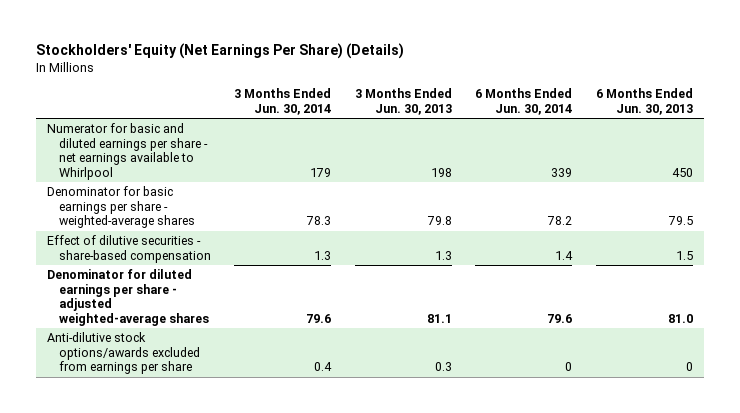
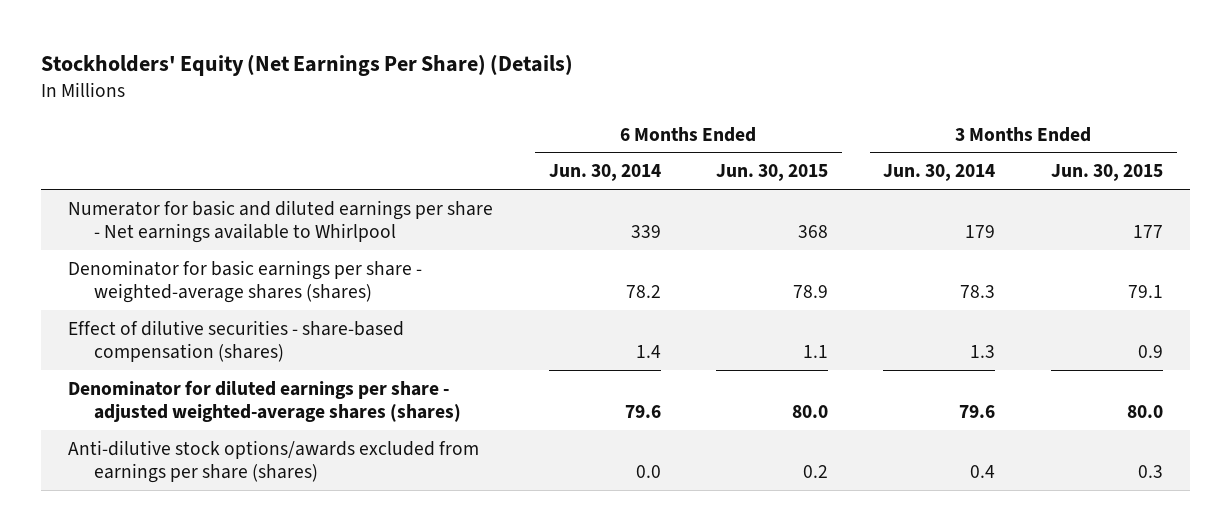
- | 3 Months Ended Jun. 30, 2014 | 3 Months Ended Jun. 30, 2013 | 6 Months Ended Jun. 30, 2014 | 6 Months Ended Jun. 30, 2013
+ | 6 Months Ended Jun. 30, 2014 | 6 Months Ended Jun. 30, 2015 | 3 Months Ended Jun. 30, 2014 | 3 Months Ended Jun. 30, 2015
- Numerator for basic and diluted earnings per share - net earnings available to Whirlpool | 179 | 198 | 339 | 450
- Denominator for basic earnings per share - weighted-average shares | 78.3 | 79.8 | 78.2 | 79.5
- Effect of dilutive securities - share-based compensation | 1.3 | 1.3 | 1.4 | 1.5
- Denominator for diluted earnings per share - adjusted weighted-average shares | 79.6 | 81.1 | 79.6 | 81.0
- Anti-dilutive stock options/awards excluded from earnings per share | 0.4 | 0.3 | 0 | 0
+ Numerator for basic and diluted earnings per share - Net earnings available to Whirlpool | 339 | 368 | 179 | 177
+ Denominator for basic earnings per share - weighted-average shares (shares) | 78.2 | 78.9 | 78.3 | 79.1
+ Effect of dilutive securities - share-based compensation (shares) | 1.4 | 1.1 | 1.3 | 0.9
+ Denominator for diluted earnings per share - adjusted weighted-average shares (shares) | 79.6 | 80.0 | 79.6 | 80.0
+ Anti-dilutive stock options/awards excluded from earnings per share (shares) | 0.0 | 0.2 | 0.4 | 0.3

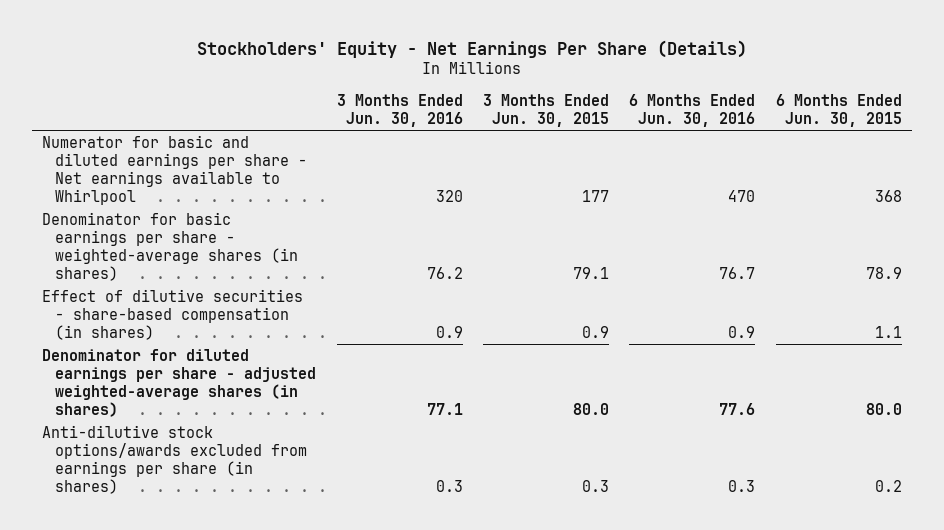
- Stockholders' Equity (Net Earnings Per Share) (Details)
+ Stockholders' Equity - Net Earnings Per Share (Details)
- | 6 Months Ended Jun. 30, 2014 | 6 Months Ended Jun. 30, 2015 | 3 Months Ended Jun. 30, 2014 | 3 Months Ended Jun. 30, 2015
+ | 3 Months Ended Jun. 30, 2016 | 3 Months Ended Jun. 30, 2015 | 6 Months Ended Jun. 30, 2016 | 6 Months Ended Jun. 30, 2015
- Denominator for basic earnings per share - weighted-average shares (shares) | 78.2 | 78.9 | 78.3 | 79.1
- Effect of dilutive securities - share-based compensation (shares) | 1.4 | 1.1 | 1.3 | 0.9
- Denominator for diluted earnings per share - adjusted weighted-average shares (shares) | 79.6 | 80.0 | 79.6 | 80.0
- Anti-dilutive stock options/awards excluded from earnings per share (shares) | 0.0 | 0.2 | 0.4 | 0.3
+ Denominator for basic earnings per share - weighted-average shares (in shares) | 76.2 | 79.1 | 76.7 | 78.9
+ Effect of dilutive securities - share-based compensation (in shares) | 0.9 | 0.9 | 0.9 | 1.1
+ Denominator for diluted earnings per share - adjusted weighted-average shares (in shares) | 77.1 | 80.0 | 77.6 | 80.0
+ Anti-dilutive stock options/awards excluded from earnings per share (in shares) | 0.3 | 0.3 | 0.3 | 0.2

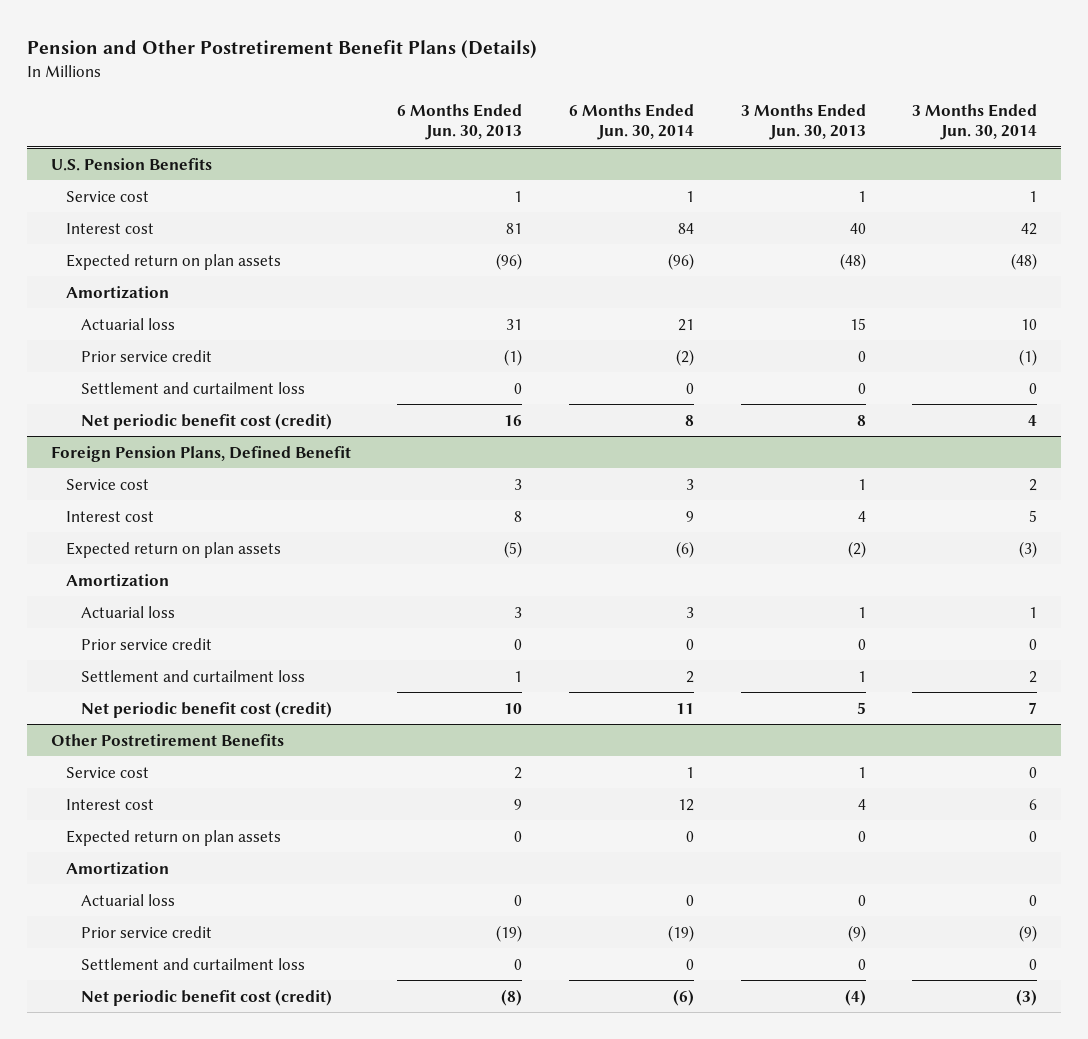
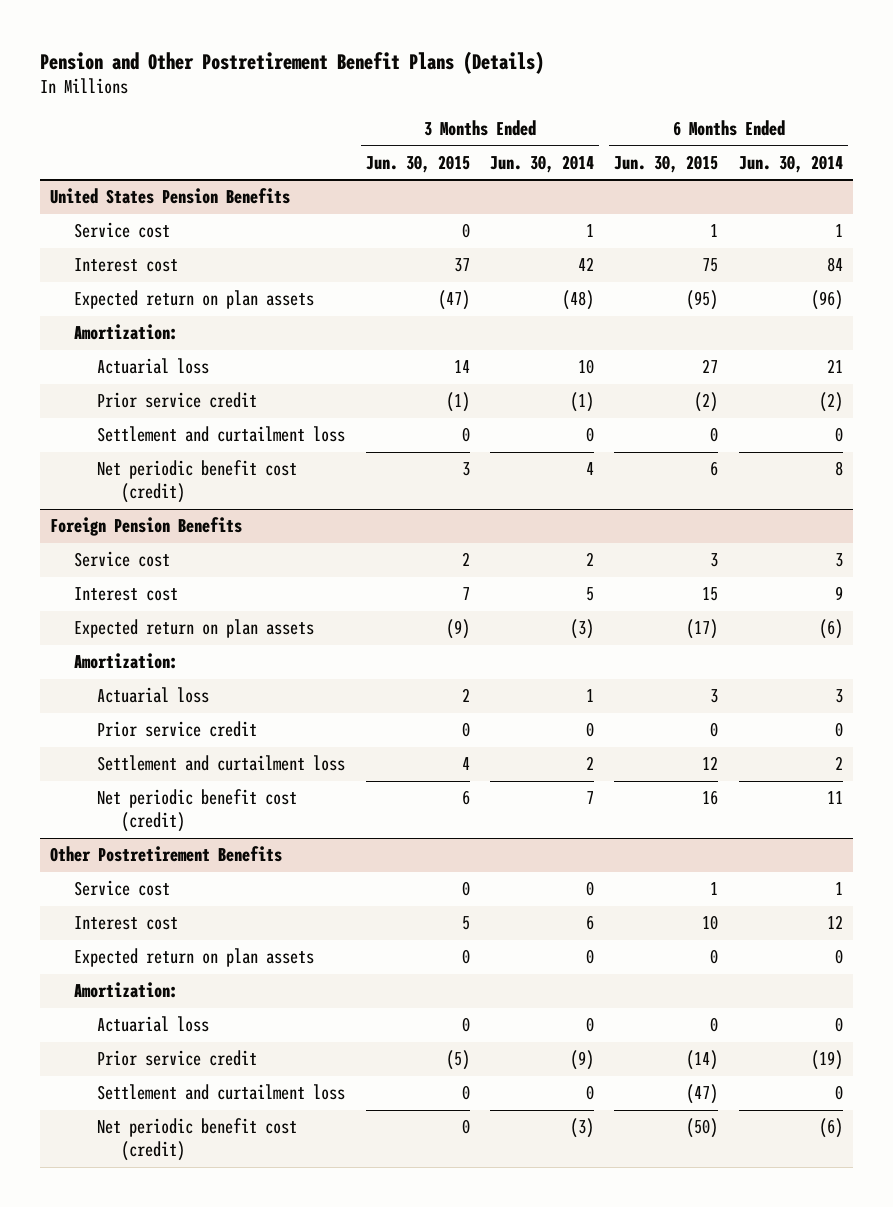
- | 6 Months Ended Jun. 30, 2013 | 6 Months Ended Jun. 30, 2014 | 3 Months Ended Jun. 30, 2013 | 3 Months Ended Jun. 30, 2014
+ | 3 Months Ended Jun. 30, 2015 | 3 Months Ended Jun. 30, 2014 | 6 Months Ended Jun. 30, 2015 | 6 Months Ended Jun. 30, 2014
- U.S. Pension Benefits
+ United States Pension Benefits
- Amortization
+ Amortization:
- Foreign Pension Plans, Defined Benefit
+ Foreign Pension Benefits
- Amortization
+ Amortization:
@ Other Postretirement Benefits
- Amortization
+ Amortization:

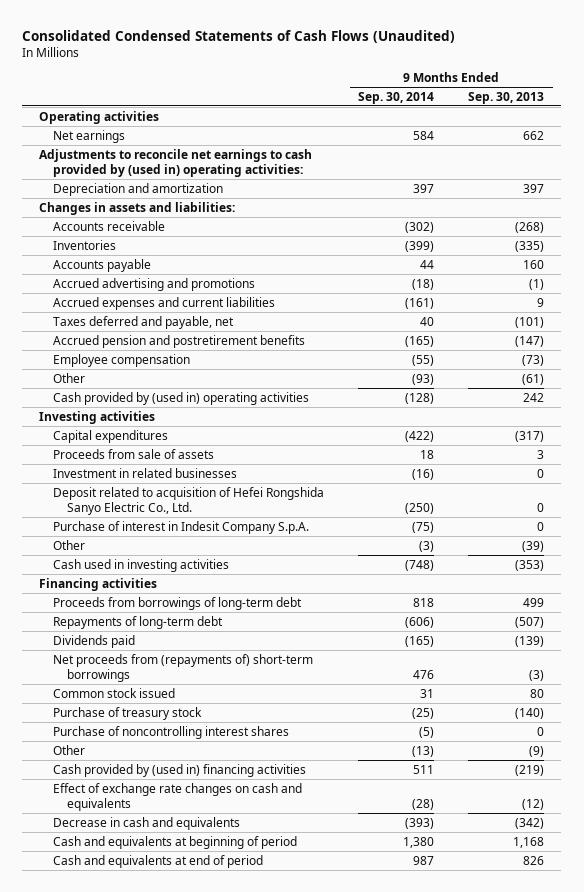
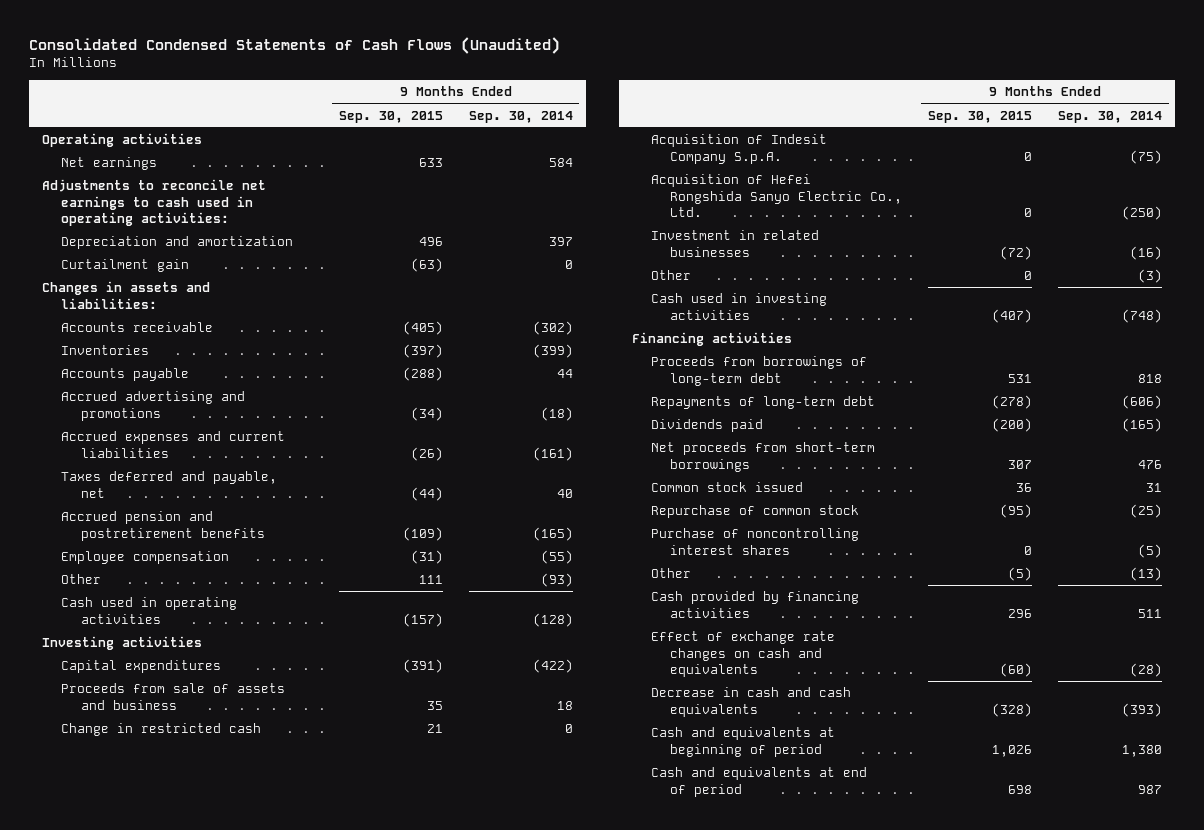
- | 9 Months Ended Sep. 30, 2014 | 9 Months Ended Sep. 30, 2013
+ | 9 Months Ended Sep. 30, 2015 | 9 Months Ended Sep. 30, 2014
- Adjustments to reconcile net earnings to cash provided by (used in) operating activities:
+ Adjustments to reconcile net earnings to cash used in operating activities:
+ Curtailment gain | (63) | 0
- Cash provided by (used in) operating activities | (128) | 242
+ Cash used in operating activities | (157) | (128)
- Proceeds from sale of assets | 18 | 3
+ Proceeds from sale of assets and business | 35 | 18
+ Change in restricted cash | 21 | 0
+ Acquisition of Indesit Company S.p.A. | 0 | (75)
+ Acquisition of Hefei Rongshida Sanyo Electric Co., Ltd. | 0 | (250)
- Deposit related to acquisition of Hefei Rongshida Sanyo Electric Co., Ltd. | (250) | 0
- Purchase of interest in Indesit Company S.p.A. | (75) | 0
- Net proceeds from (repayments of) short-term borrowings | 476 | (3)
+ Net proceeds from short-term borrowings | 307 | 476
- Purchase of treasury stock | (25) | (140)
+ Repurchase of common stock | (95) | (25)
- Cash provided by (used in) financing activities | 511 | (219)
+ Cash provided by financing activities | 296 | 511
- Decrease in cash and equivalents | (393) | (342)
+ Decrease in cash and cash equivalents | (328) | (393)

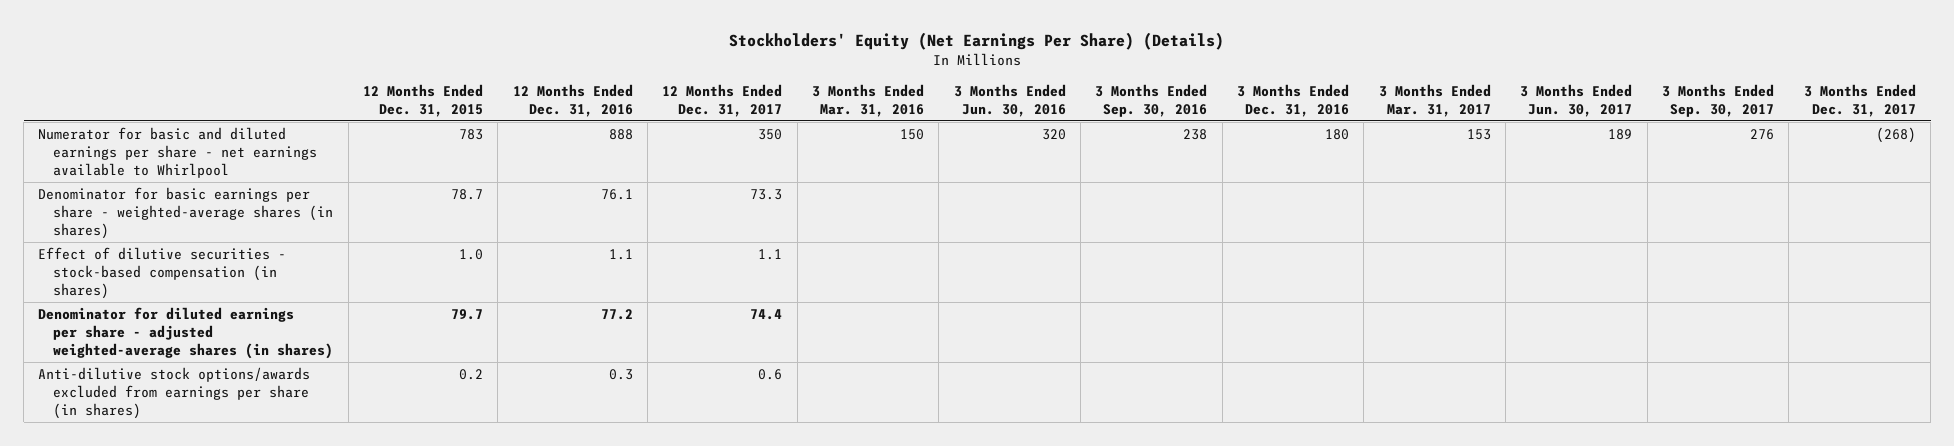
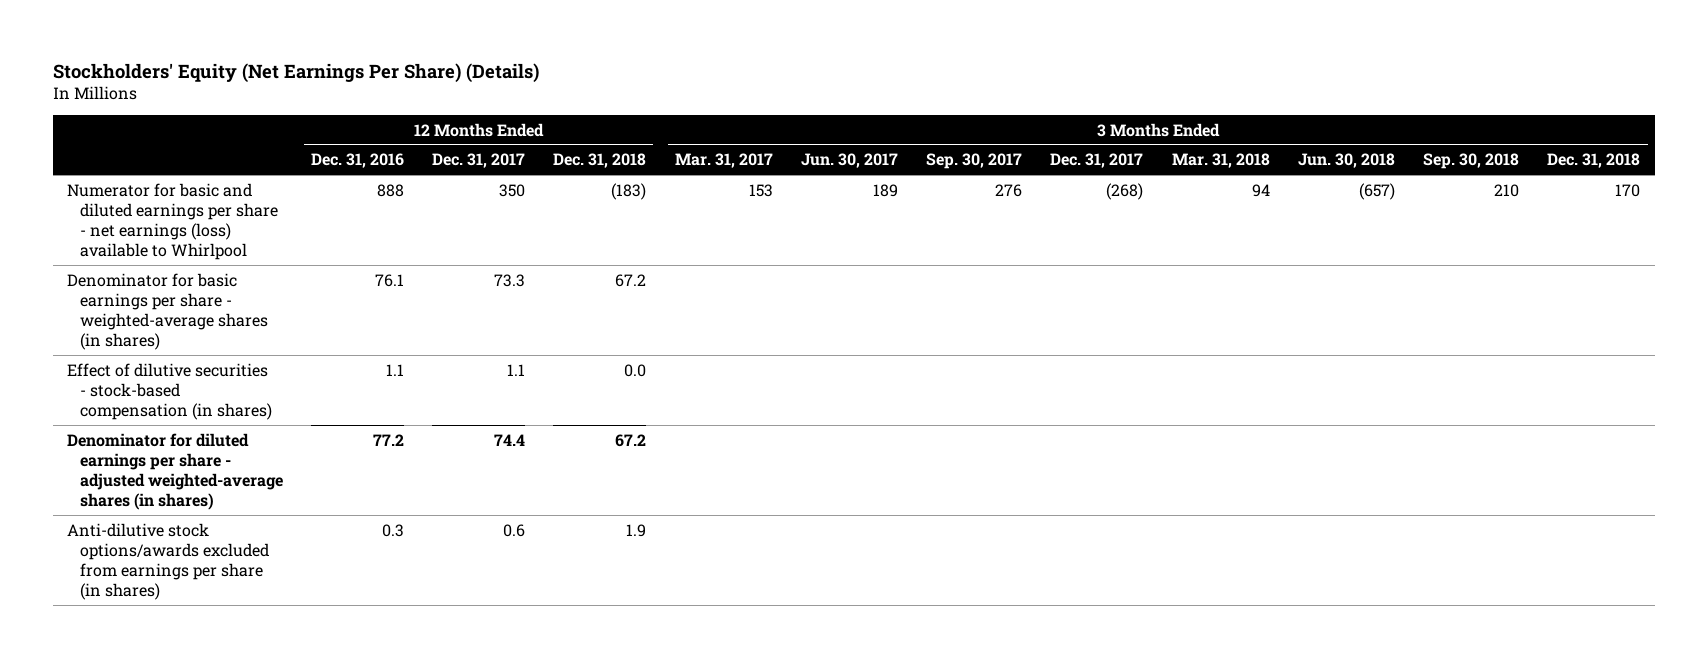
- | 12 Months Ended Dec. 31, 2015 | 12 Months Ended Dec. 31, 2016 | 12 Months Ended Dec. 31, 2017 | 3 Months Ended Mar. 31, 2016 | 3 Months Ended Jun. 30, 2016 | 3 Months Ended Sep. 30, 2016 | 3 Months Ended Dec. 31, 2016 | 3 Months Ended Mar. 31, 2017 | 3 Months Ended Jun. 30, 2017 | 3 Months Ended Sep. 30, 2017 | 3 Months Ended Dec. 31, 2017
+ | 12 Months Ended Dec. 31, 2016 | 12 Months Ended Dec. 31, 2017 | 12 Months Ended Dec. 31, 2018 | 3 Months Ended Mar. 31, 2017 | 3 Months Ended Jun. 30, 2017 | 3 Months Ended Sep. 30, 2017 | 3 Months Ended Dec. 31, 2017 | 3 Months Ended Mar. 31, 2018 | 3 Months Ended Jun. 30, 2018 | 3 Months Ended Sep. 30, 2018 | 3 Months Ended Dec. 31, 2018
- Numerator for basic and diluted earnings per share - net earnings available to Whirlpool | 783 | 888 | 350 | 150 | 320 | 238 | 180 | 153 | 189 | 276 | (268)
+ Numerator for basic and diluted earnings per share - net earnings (loss) available to Whirlpool | 888 | 350 | (183) | 153 | 189 | 276 | (268) | 94 | (657) | 210 | 170

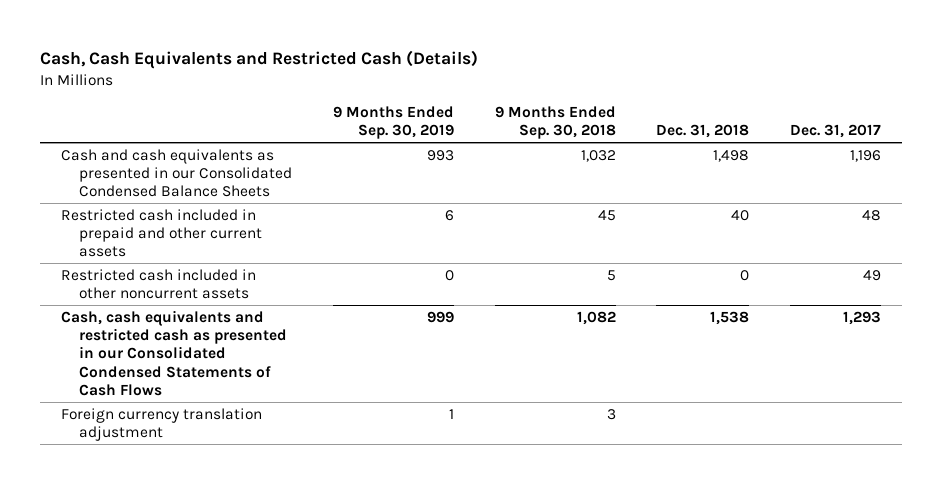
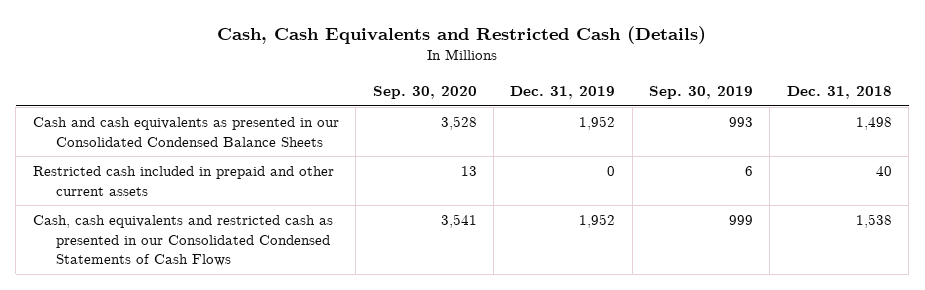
- | 9 Months Ended Sep. 30, 2019 | 9 Months Ended Sep. 30, 2018 | Dec. 31, 2018 | Dec. 31, 2017
+ | Sep. 30, 2020 | Dec. 31, 2019 | Sep. 30, 2019 | Dec. 31, 2018
- Restricted cash included in other noncurrent assets | 0 | 5 | 0 | 49
- Foreign currency translation adjustment | 1 | 3 | |

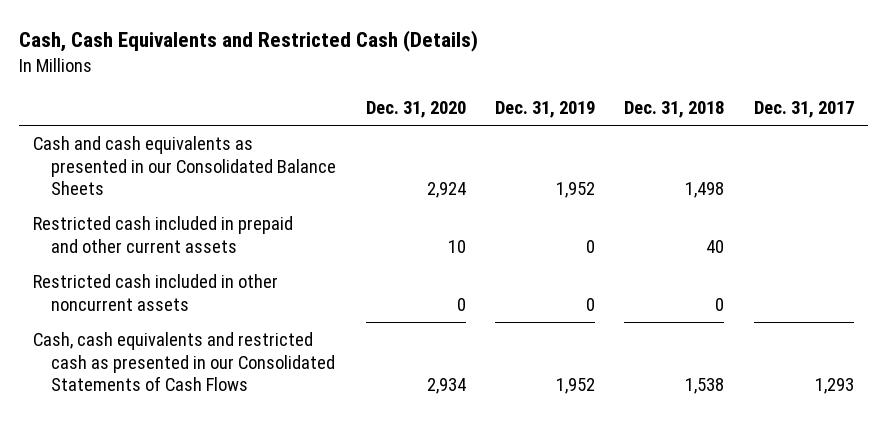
- | Sep. 30, 2020 | Dec. 31, 2019 | Sep. 30, 2019 | Dec. 31, 2018
+ | Dec. 31, 2020 | Dec. 31, 2019 | Dec. 31, 2018 | Dec. 31, 2017
- Cash and cash equivalents as presented in our Consolidated Condensed Balance Sheets | 3,528 | 1,952 | 993 | 1,498
+ Cash and cash equivalents as presented in our Consolidated Balance Sheets | 2,924 | 1,952 | 1,498 |
- Cash, cash equivalents and restricted cash as presented in our Consolidated Condensed Statements of Cash Flows | 3,541 | 1,952 | 999 | 1,538
+ Restricted cash included in other noncurrent assets | 0 | 0 | 0 |
+ Cash, cash equivalents and restricted cash as presented in our Consolidated Statements of Cash Flows | 2,934 | 1,952 | 1,538 | 1,293

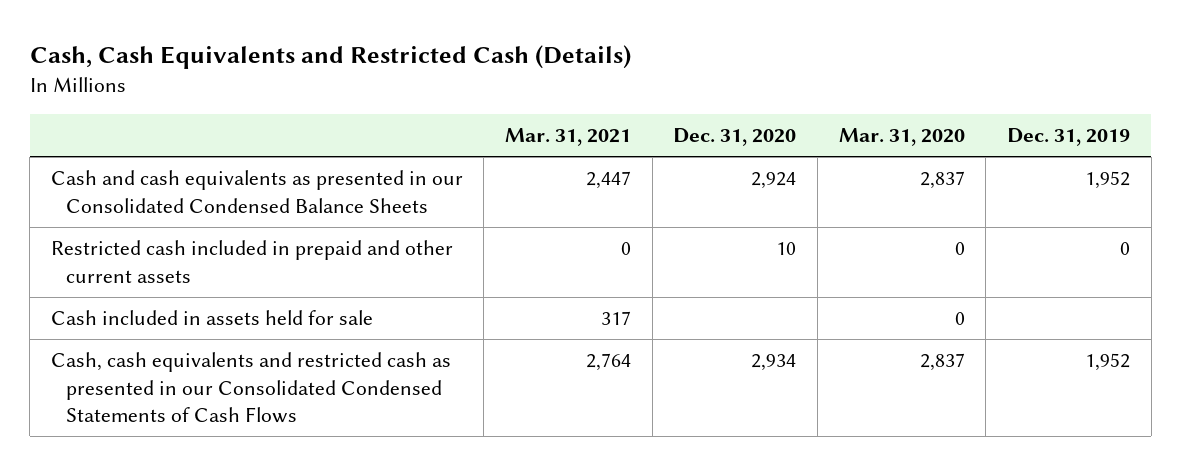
- | Dec. 31, 2020 | Dec. 31, 2019 | Dec. 31, 2018 | Dec. 31, 2017
+ | Mar. 31, 2021 | Dec. 31, 2020 | Mar. 31, 2020 | Dec. 31, 2019
- Cash and cash equivalents as presented in our Consolidated Balance Sheets | 2,924 | 1,952 | 1,498 |
+ Cash and cash equivalents as presented in our Consolidated Condensed Balance Sheets | 2,447 | 2,924 | 2,837 | 1,952
- Restricted cash included in other noncurrent assets | 0 | 0 | 0 |
- Cash, cash equivalents and restricted cash as presented in our Consolidated Statements of Cash Flows | 2,934 | 1,952 | 1,538 | 1,293
+ Cash included in assets held for sale | 317 | | 0 |
+ Cash, cash equivalents and restricted cash as presented in our Consolidated Condensed Statements of Cash Flows | 2,764 | 2,934 | 2,837 | 1,952

